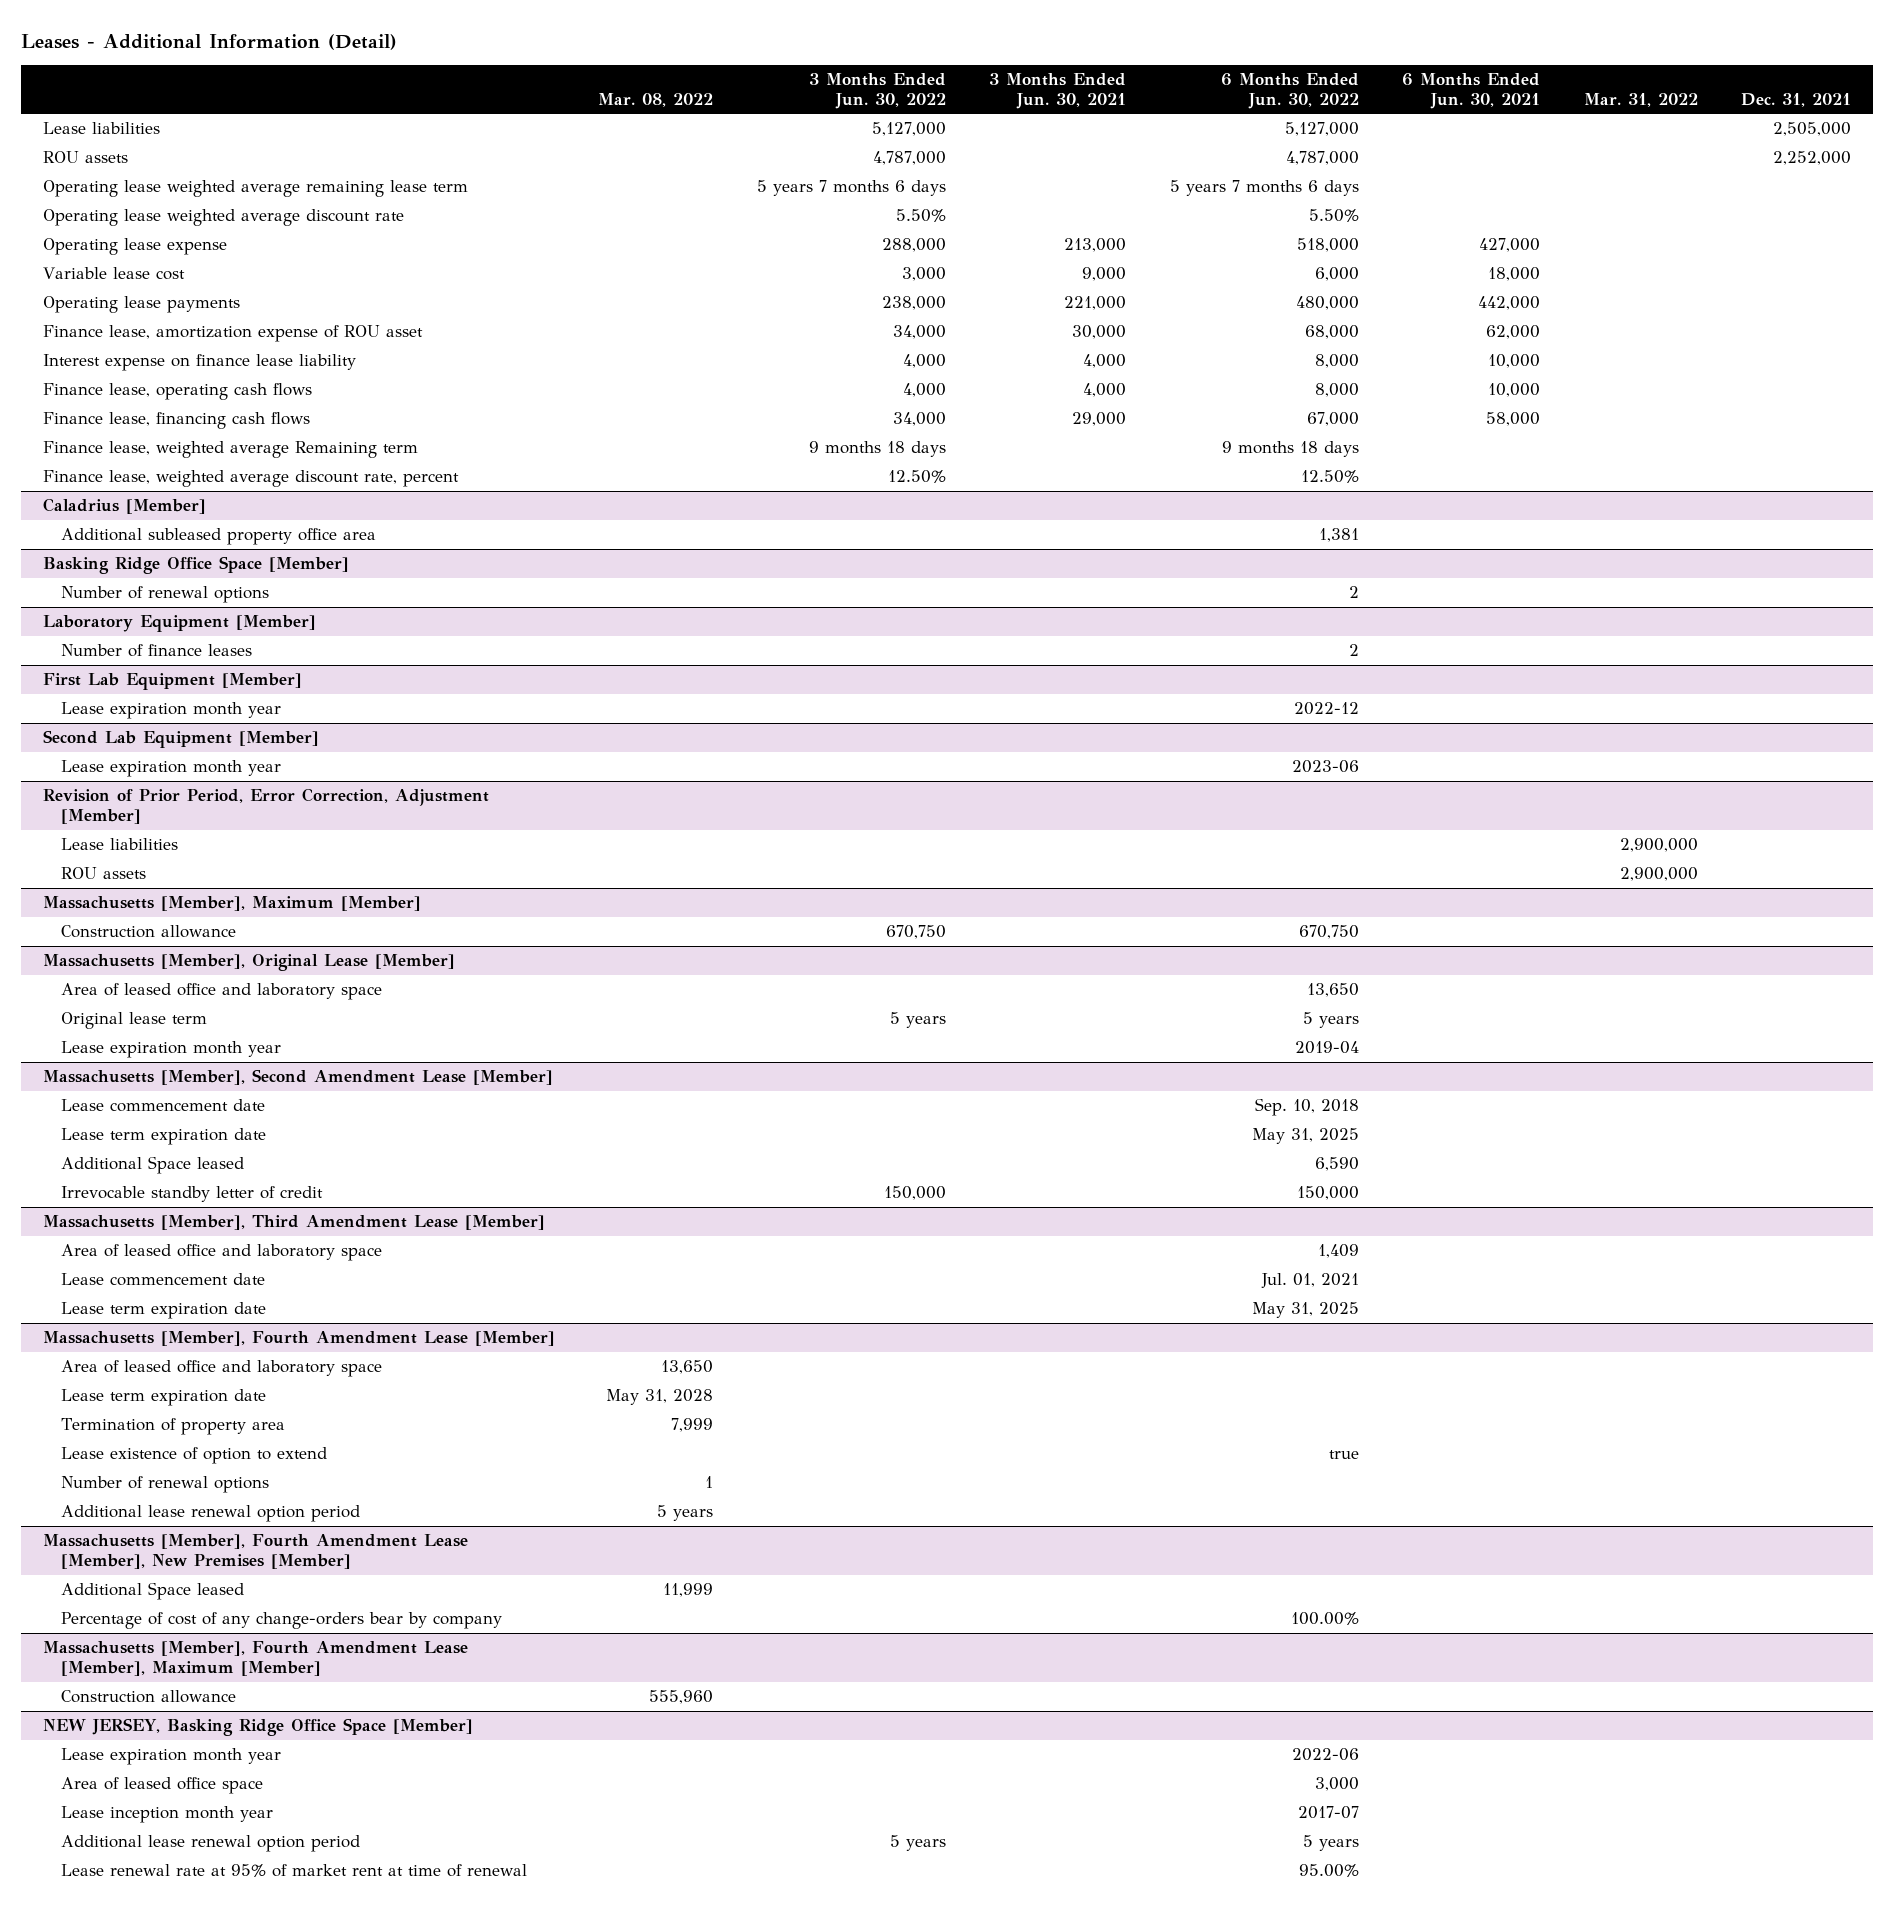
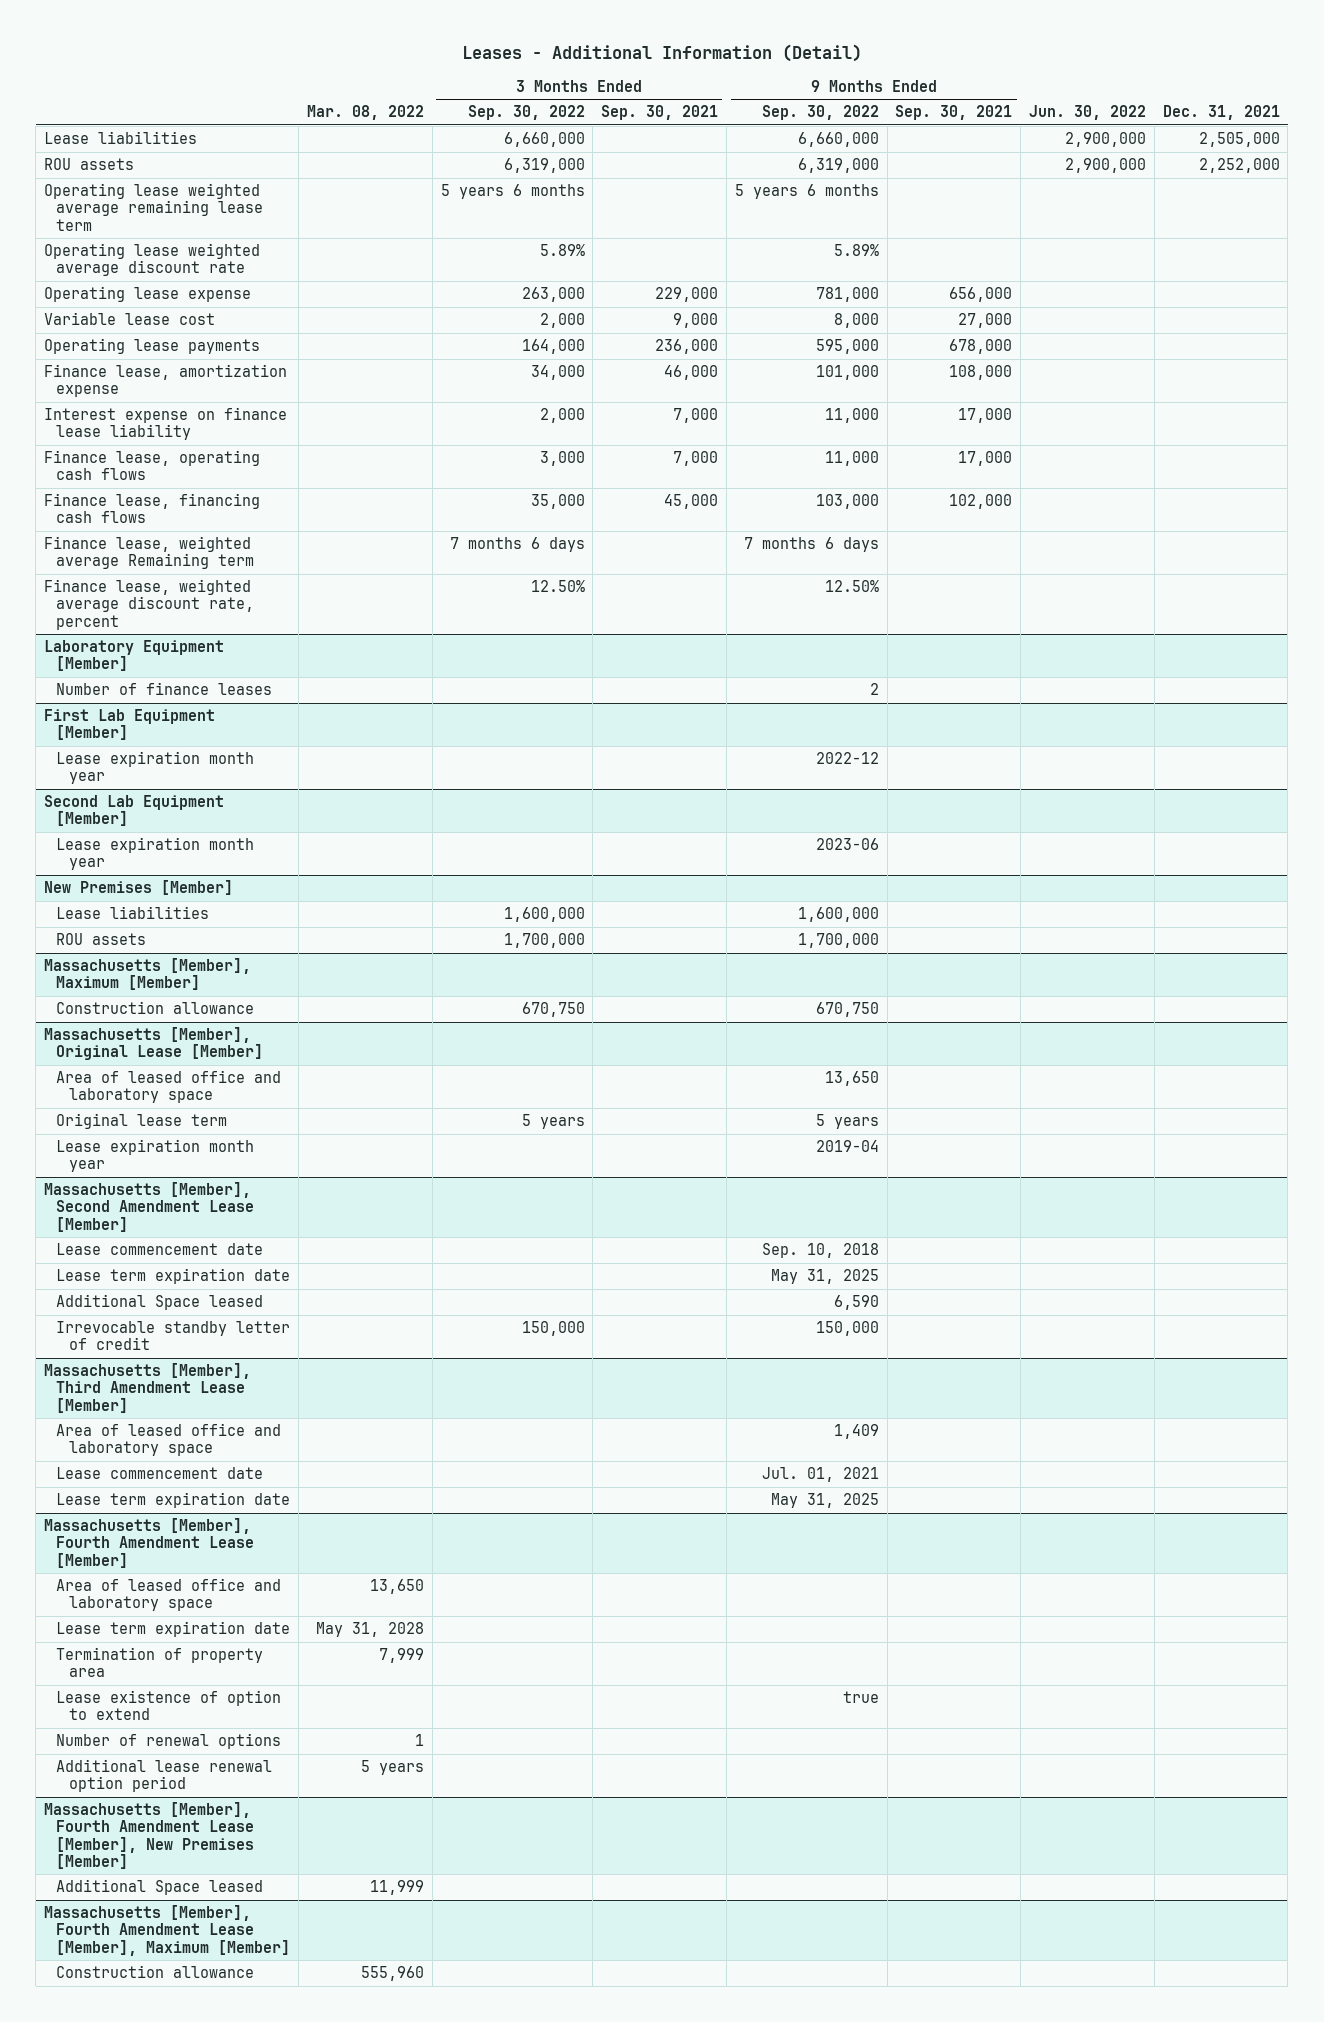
- | Mar. 08, 2022 | 3 Months Ended Jun. 30, 2022 | 3 Months Ended Jun. 30, 2021 | 6 Months Ended Jun. 30, 2022 | 6 Months Ended Jun. 30, 2021 | Mar. 31, 2022 | Dec. 31, 2021
+ | Mar. 08, 2022 | 3 Months Ended Sep. 30, 2022 | 3 Months Ended Sep. 30, 2021 | 9 Months Ended Sep. 30, 2022 | 9 Months Ended Sep. 30, 2021 | Jun. 30, 2022 | Dec. 31, 2021
- Finance lease, amortization expense of ROU asset | | 34,000 | 30,000 | 68,000 | 62,000 | |
+ Finance lease, amortization expense | | 34,000 | 46,000 | 101,000 | 108,000 | |
- Caladrius [Member]
- Additional subleased property office area | | | | 1,381 | | |
- Basking Ridge Office Space [Member]
- Number of renewal options | | | | 2 | | |
- Revision of Prior Period, Error Correction, Adjustment [Member]
- Lease liabilities | | | | | | 2,900,000 |
- ROU assets | | | | | | 2,900,000 |
+ New Premises [Member]
+ Lease liabilities | | 1,600,000 | | 1,600,000 | | |
+ ROU assets | | 1,700,000 | | 1,700,000 | | |
@ Massachusetts [Member], Fourth Amendment Lease [Member], New Premises [Member]
- Percentage of cost of any change-orders bear by company | | | | 100.00% | | |
- NEW JERSEY, Basking Ridge Office Space [Member]
- Lease expiration month year | | | | 2022-06 | | |
- Area of leased office space | | | | 3,000 | | |
- Lease inception month year | | | | 2017-07 | | |
- Additional lease renewal option period | | 5 years | | 5 years | | |
- Lease renewal rate at 95% of market rent at time of renewal | | | | 95.00% | | |

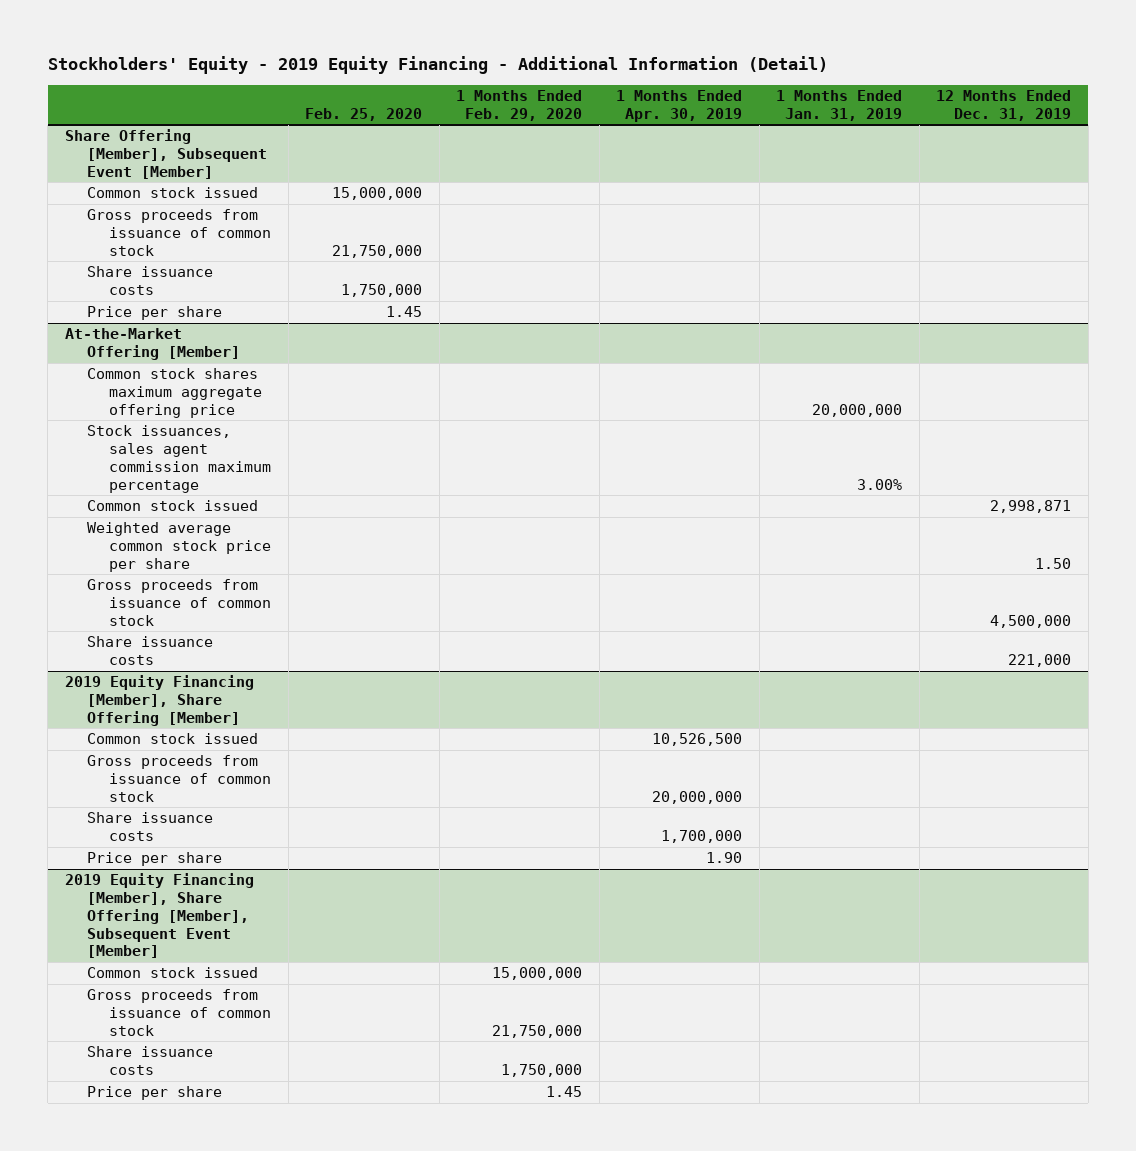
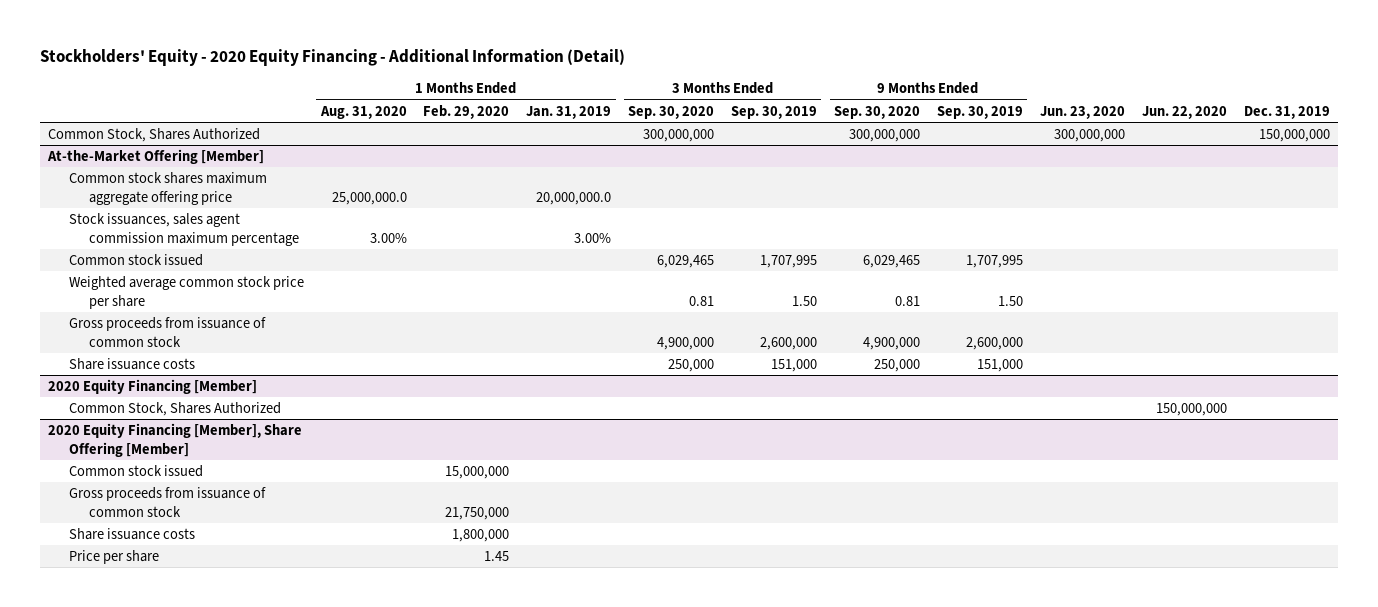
- Stockholders' Equity - 2019 Equity Financing - Additional Information (Detail)
+ Stockholders' Equity - 2020 Equity Financing - Additional Information (Detail)
- | Feb. 25, 2020 | 1 Months Ended Feb. 29, 2020 | 1 Months Ended Apr. 30, 2019 | 1 Months Ended Jan. 31, 2019 | 12 Months Ended Dec. 31, 2019
+ | 1 Months Ended Aug. 31, 2020 | 1 Months Ended Feb. 29, 2020 | 1 Months Ended Jan. 31, 2019 | 3 Months Ended Sep. 30, 2020 | 3 Months Ended Sep. 30, 2019 | 9 Months Ended Sep. 30, 2020 | 9 Months Ended Sep. 30, 2019 | Jun. 23, 2020 | Jun. 22, 2020 | Dec. 31, 2019
- Share Offering [Member], Subsequent Event [Member]
- Common stock issued | 15,000,000 | | | |
- Gross proceeds from issuance of common stock | 21,750,000 | | | |
- Share issuance costs | 1,750,000 | | | |
- Price per share | 1.45 | | | |
+ Common Stock, Shares Authorized | | | | 300,000,000 | | 300,000,000 | | 300,000,000 | | 150,000,000
@ At-the-Market Offering [Member]
- Common stock shares maximum aggregate offering price | | | | 20,000,000 |
+ Common stock shares maximum aggregate offering price | 25,000,000.0 | | 20,000,000.0 | | | | | | |
- 2019 Equity Financing [Member], Share Offering [Member]
- Common stock issued | | | 10,526,500 | |
- Gross proceeds from issuance of common stock | | | 20,000,000 | |
- Share issuance costs | | | 1,700,000 | |
- Price per share | | | 1.90 | |
- 2019 Equity Financing [Member], Share Offering [Member], Subsequent Event [Member]
+ 2020 Equity Financing [Member]
+ Common Stock, Shares Authorized | | | | | | | | | 150,000,000 |
+ 2020 Equity Financing [Member], Share Offering [Member]
- Share issuance costs | | 1,750,000 | | |
+ Share issuance costs | | 1,800,000 | | | | | | | |

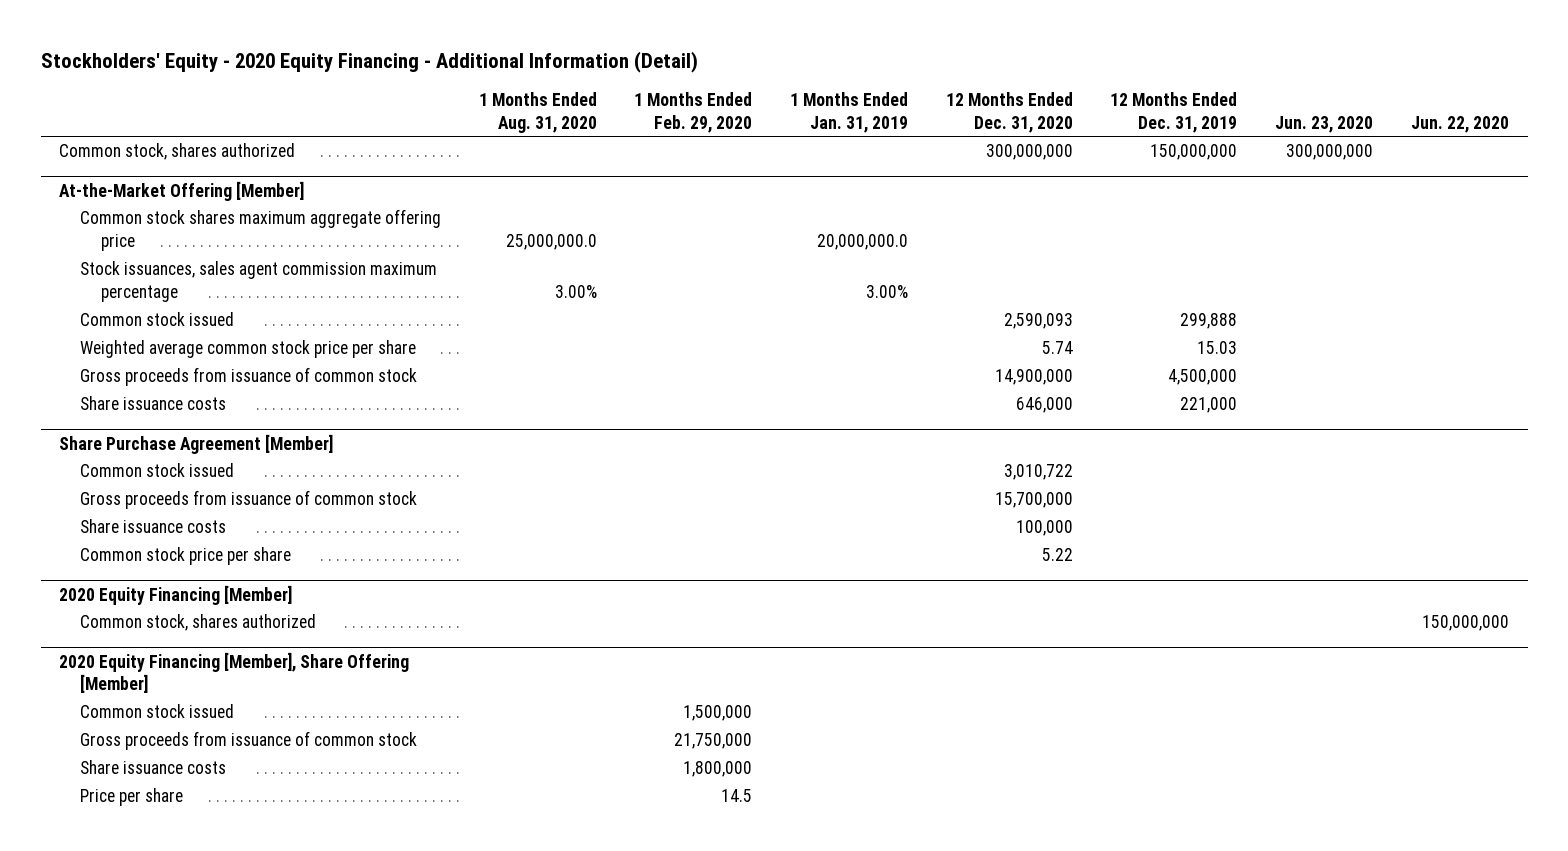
- | 1 Months Ended Aug. 31, 2020 | 1 Months Ended Feb. 29, 2020 | 1 Months Ended Jan. 31, 2019 | 3 Months Ended Sep. 30, 2020 | 3 Months Ended Sep. 30, 2019 | 9 Months Ended Sep. 30, 2020 | 9 Months Ended Sep. 30, 2019 | Jun. 23, 2020 | Jun. 22, 2020 | Dec. 31, 2019
+ | 1 Months Ended Aug. 31, 2020 | 1 Months Ended Feb. 29, 2020 | 1 Months Ended Jan. 31, 2019 | 12 Months Ended Dec. 31, 2020 | 12 Months Ended Dec. 31, 2019 | Jun. 23, 2020 | Jun. 22, 2020
- Common Stock, Shares Authorized | | | | 300,000,000 | | 300,000,000 | | 300,000,000 | | 150,000,000
+ Common stock, shares authorized | | | | 300,000,000 | 150,000,000 | 300,000,000 |
+ Share Purchase Agreement [Member]
+ Common stock issued | | | | 3,010,722 | | |
+ Gross proceeds from issuance of common stock | | | | 15,700,000 | | |
+ Share issuance costs | | | | 100,000 | | |
+ Common stock price per share | | | | 5.22 | | |
@ 2020 Equity Financing [Member]
- Common Stock, Shares Authorized | | | | | | | | | 150,000,000 |
+ Common stock, shares authorized | | | | | | | 150,000,000
@ 2020 Equity Financing [Member], Share Offering [Member]
- Common stock issued | | 15,000,000 | | | | | | | |
+ Common stock issued | | 1,500,000 | | | | |
- Price per share | | 1.45 | | | | | | | |
+ Price per share | | 14.5 | | | | |

